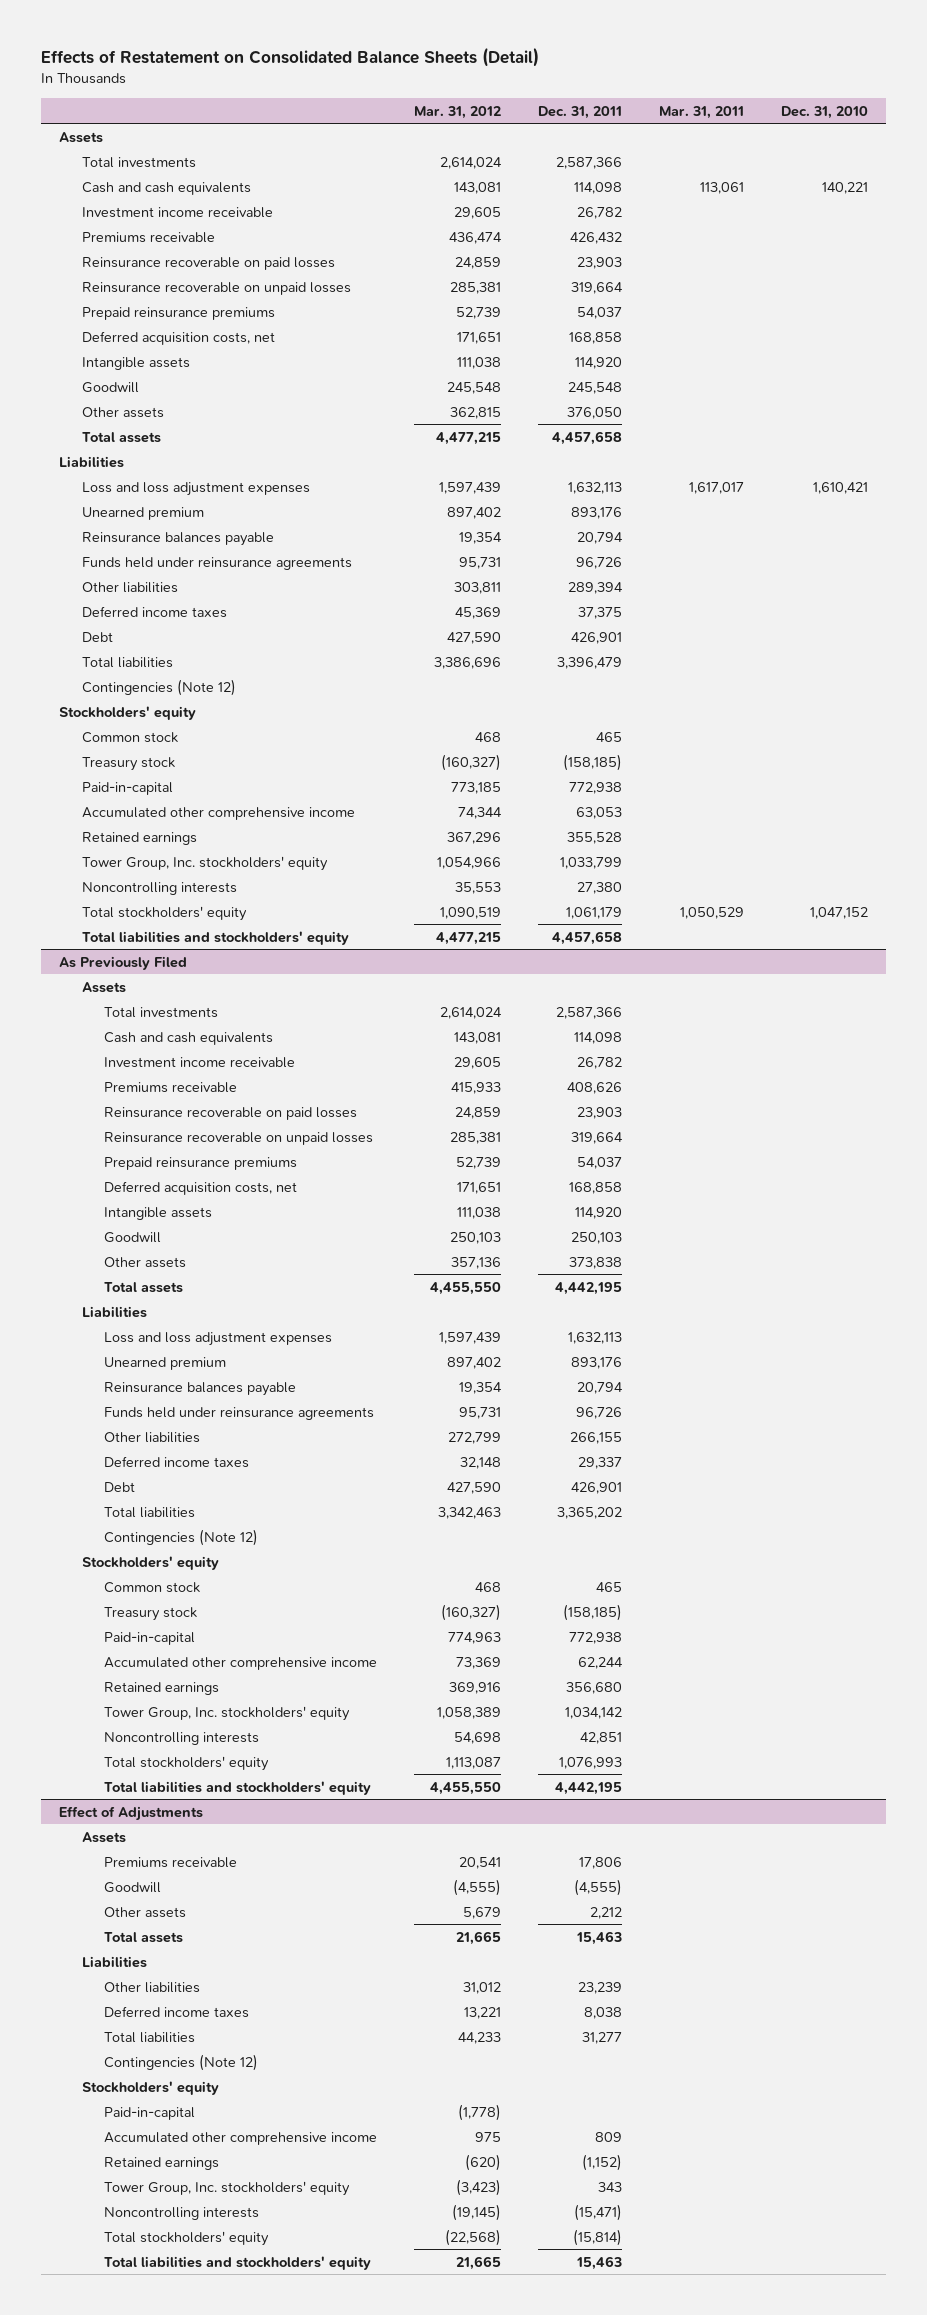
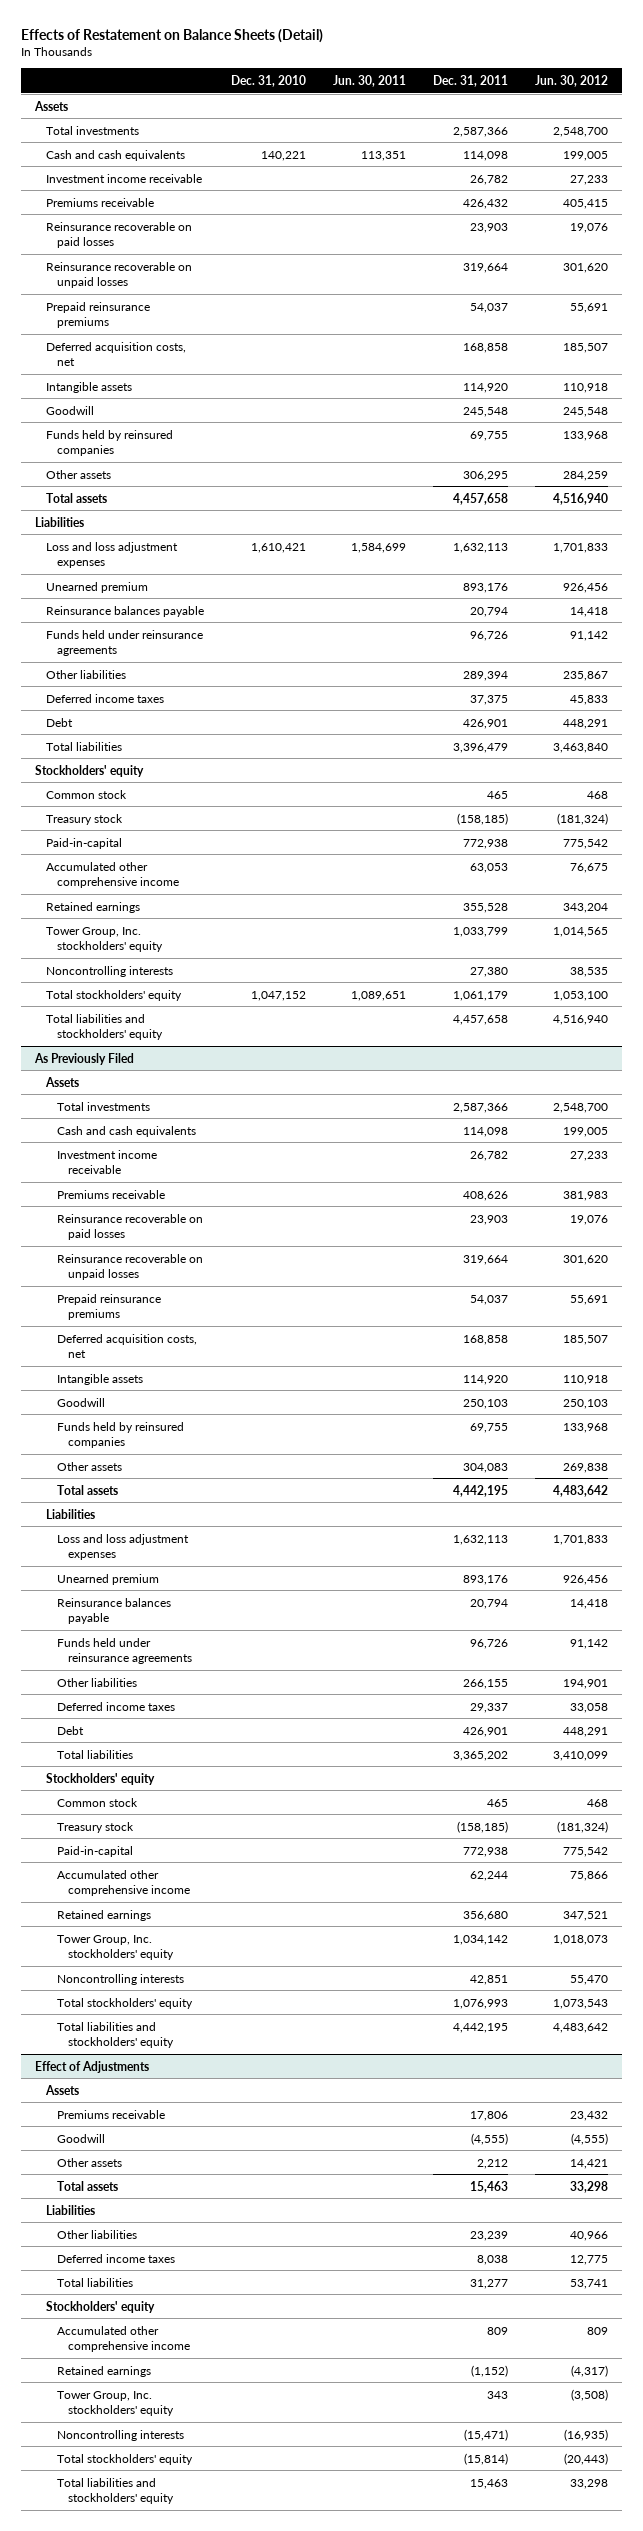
- Effects of Restatement on Consolidated Balance Sheets (Detail)
+ Effects of Restatement on Balance Sheets (Detail)
- | Mar. 31, 2012 | Dec. 31, 2011 | Mar. 31, 2011 | Dec. 31, 2010
+ | Dec. 31, 2010 | Jun. 30, 2011 | Dec. 31, 2011 | Jun. 30, 2012
- Other assets | 362,815 | 376,050 | |
+ Funds held by reinsured companies | | | 69,755 | 133,968
+ Other assets | | | 306,295 | 284,259
- Contingencies (Note 12)
@ As Previously Filed
- Other assets | 357,136 | 373,838 | |
+ Funds held by reinsured companies | | | 69,755 | 133,968
+ Other assets | | | 304,083 | 269,838
- Contingencies (Note 12)
@ Effect of Adjustments
- Contingencies (Note 12)
- Paid-in-capital | (1,778) | | |

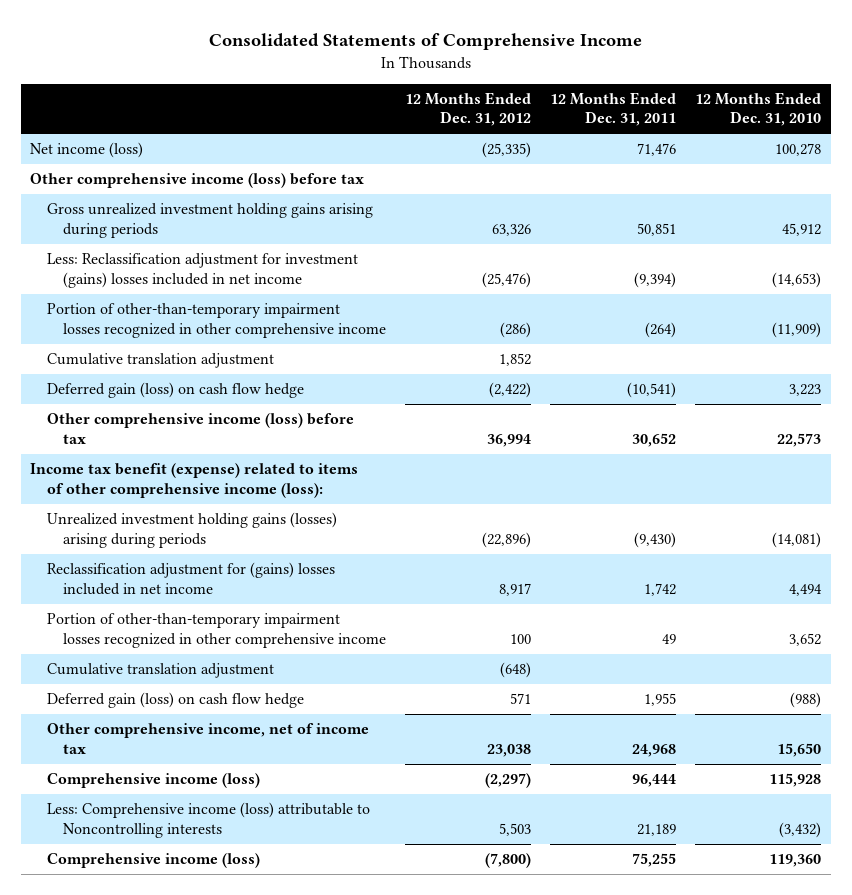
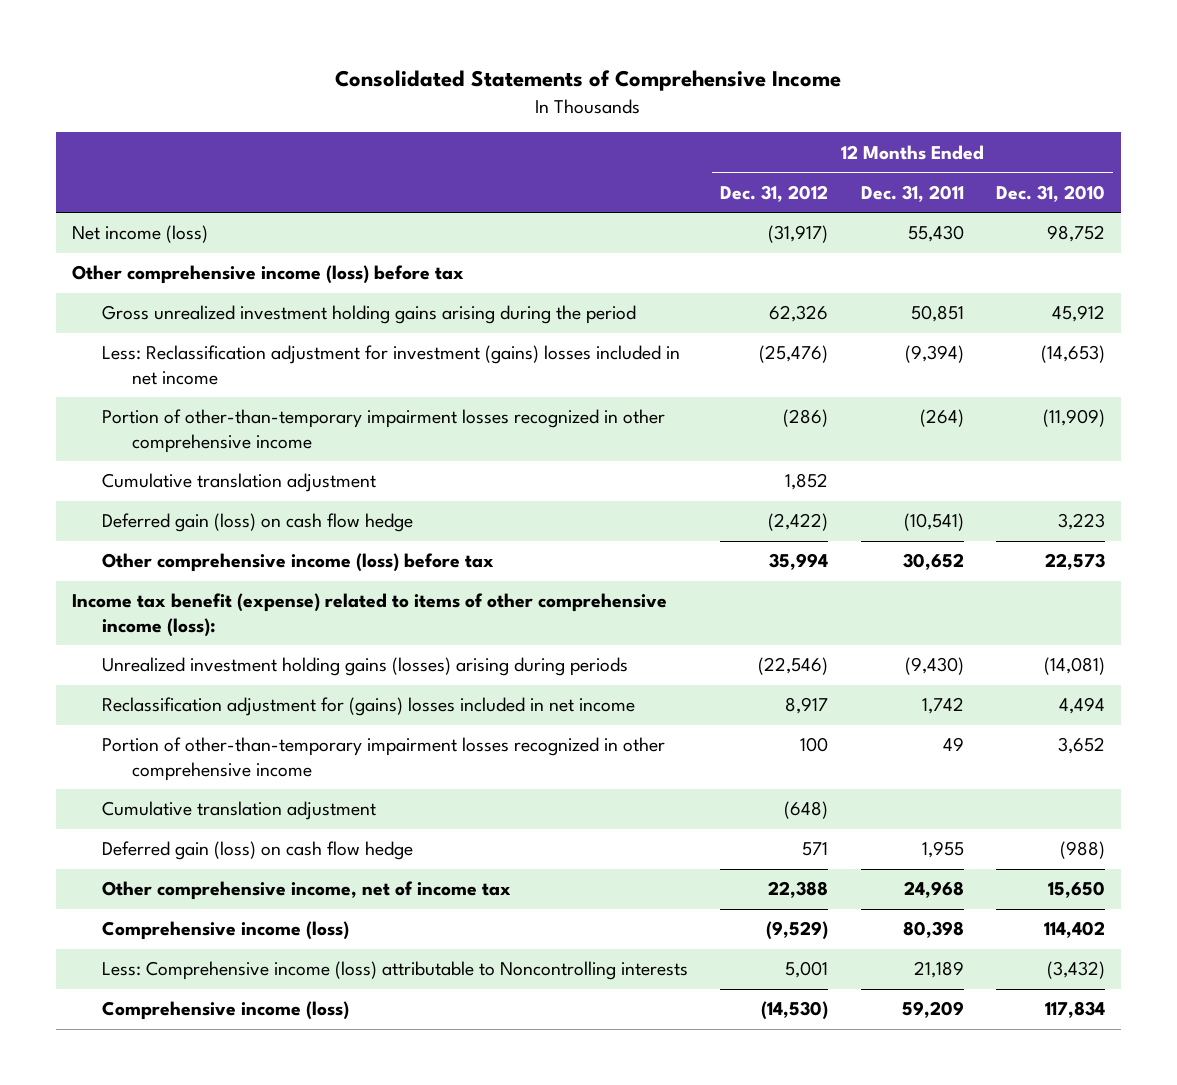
- Net income (loss) | (25,335) | 71,476 | 100,278
+ Net income (loss) | (31,917) | 55,430 | 98,752
- Gross unrealized investment holding gains arising during periods | 63,326 | 50,851 | 45,912
+ Gross unrealized investment holding gains arising during the period | 62,326 | 50,851 | 45,912
- Other comprehensive income (loss) before tax | 36,994 | 30,652 | 22,573
+ Other comprehensive income (loss) before tax | 35,994 | 30,652 | 22,573
- Unrealized investment holding gains (losses) arising during periods | (22,896) | (9,430) | (14,081)
+ Unrealized investment holding gains (losses) arising during periods | (22,546) | (9,430) | (14,081)
- Other comprehensive income, net of income tax | 23,038 | 24,968 | 15,650
- Comprehensive income (loss) | (2,297) | 96,444 | 115,928
- Less: Comprehensive income (loss) attributable to Noncontrolling interests | 5,503 | 21,189 | (3,432)
- Comprehensive income (loss) | (7,800) | 75,255 | 119,360
+ Other comprehensive income, net of income tax | 22,388 | 24,968 | 15,650
+ Comprehensive income (loss) | (9,529) | 80,398 | 114,402
+ Less: Comprehensive income (loss) attributable to Noncontrolling interests | 5,001 | 21,189 | (3,432)
+ Comprehensive income (loss) | (14,530) | 59,209 | 117,834

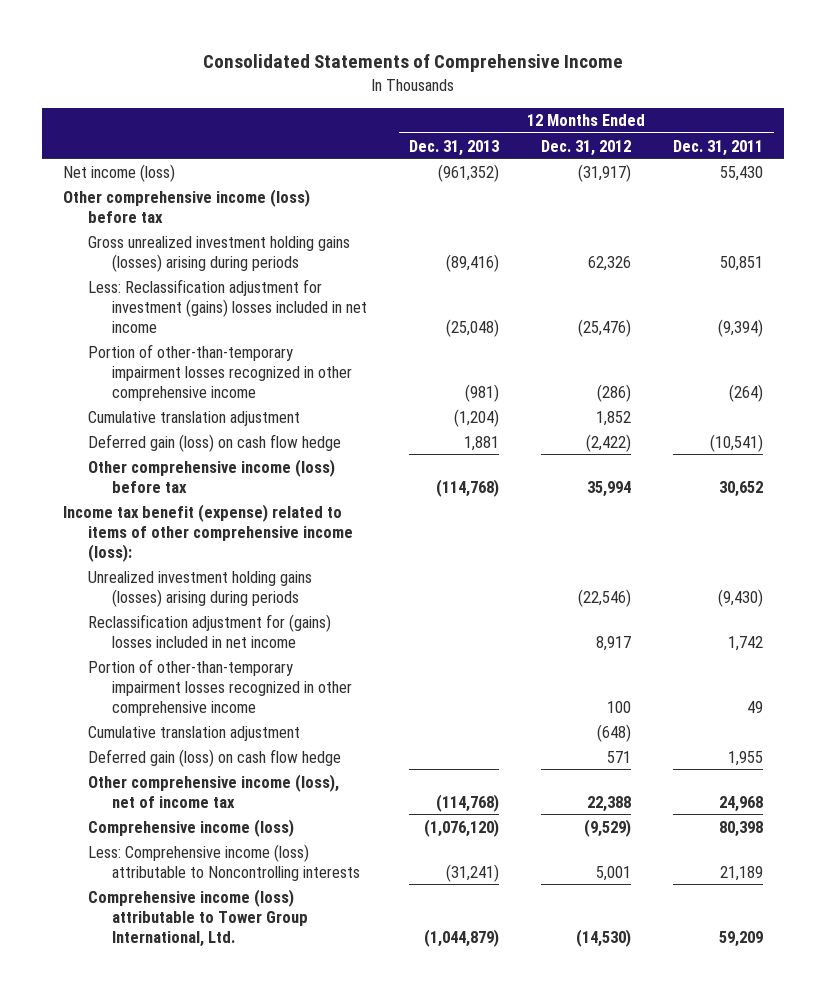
- | 12 Months Ended Dec. 31, 2012 | 12 Months Ended Dec. 31, 2011 | 12 Months Ended Dec. 31, 2010
+ | 12 Months Ended Dec. 31, 2013 | 12 Months Ended Dec. 31, 2012 | 12 Months Ended Dec. 31, 2011
- Gross unrealized investment holding gains arising during the period | 62,326 | 50,851 | 45,912
+ Gross unrealized investment holding gains (losses) arising during periods | (89,416) | 62,326 | 50,851
- Other comprehensive income, net of income tax | 22,388 | 24,968 | 15,650
+ Other comprehensive income (loss), net of income tax | (114,768) | 22,388 | 24,968
- Comprehensive income (loss) | (14,530) | 59,209 | 117,834
+ Comprehensive income (loss) attributable to Tower Group International, Ltd. | (1,044,879) | (14,530) | 59,209

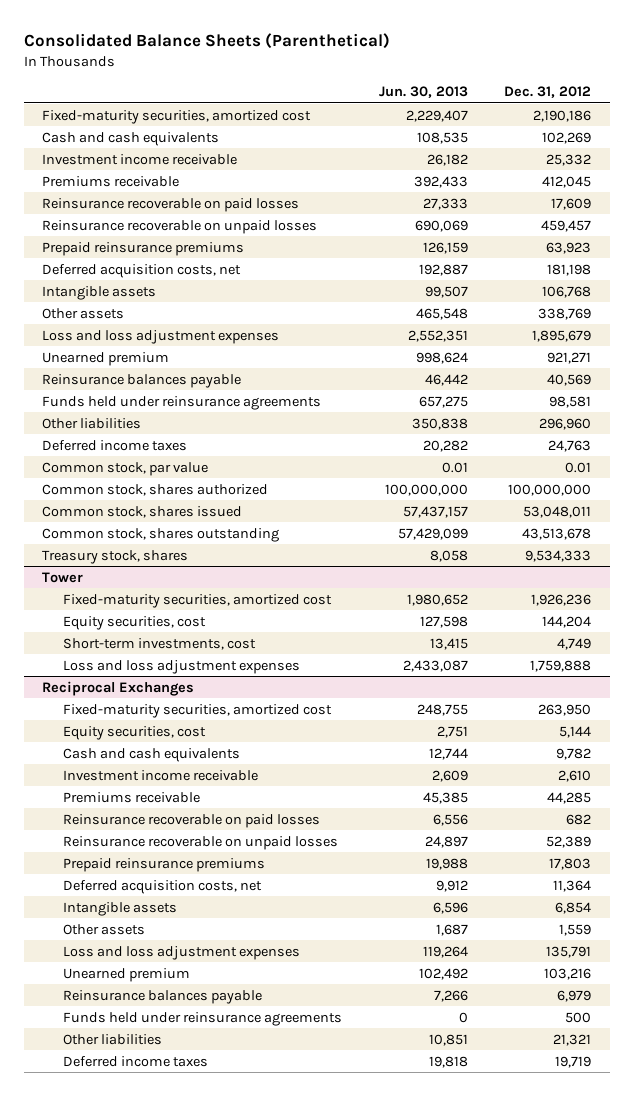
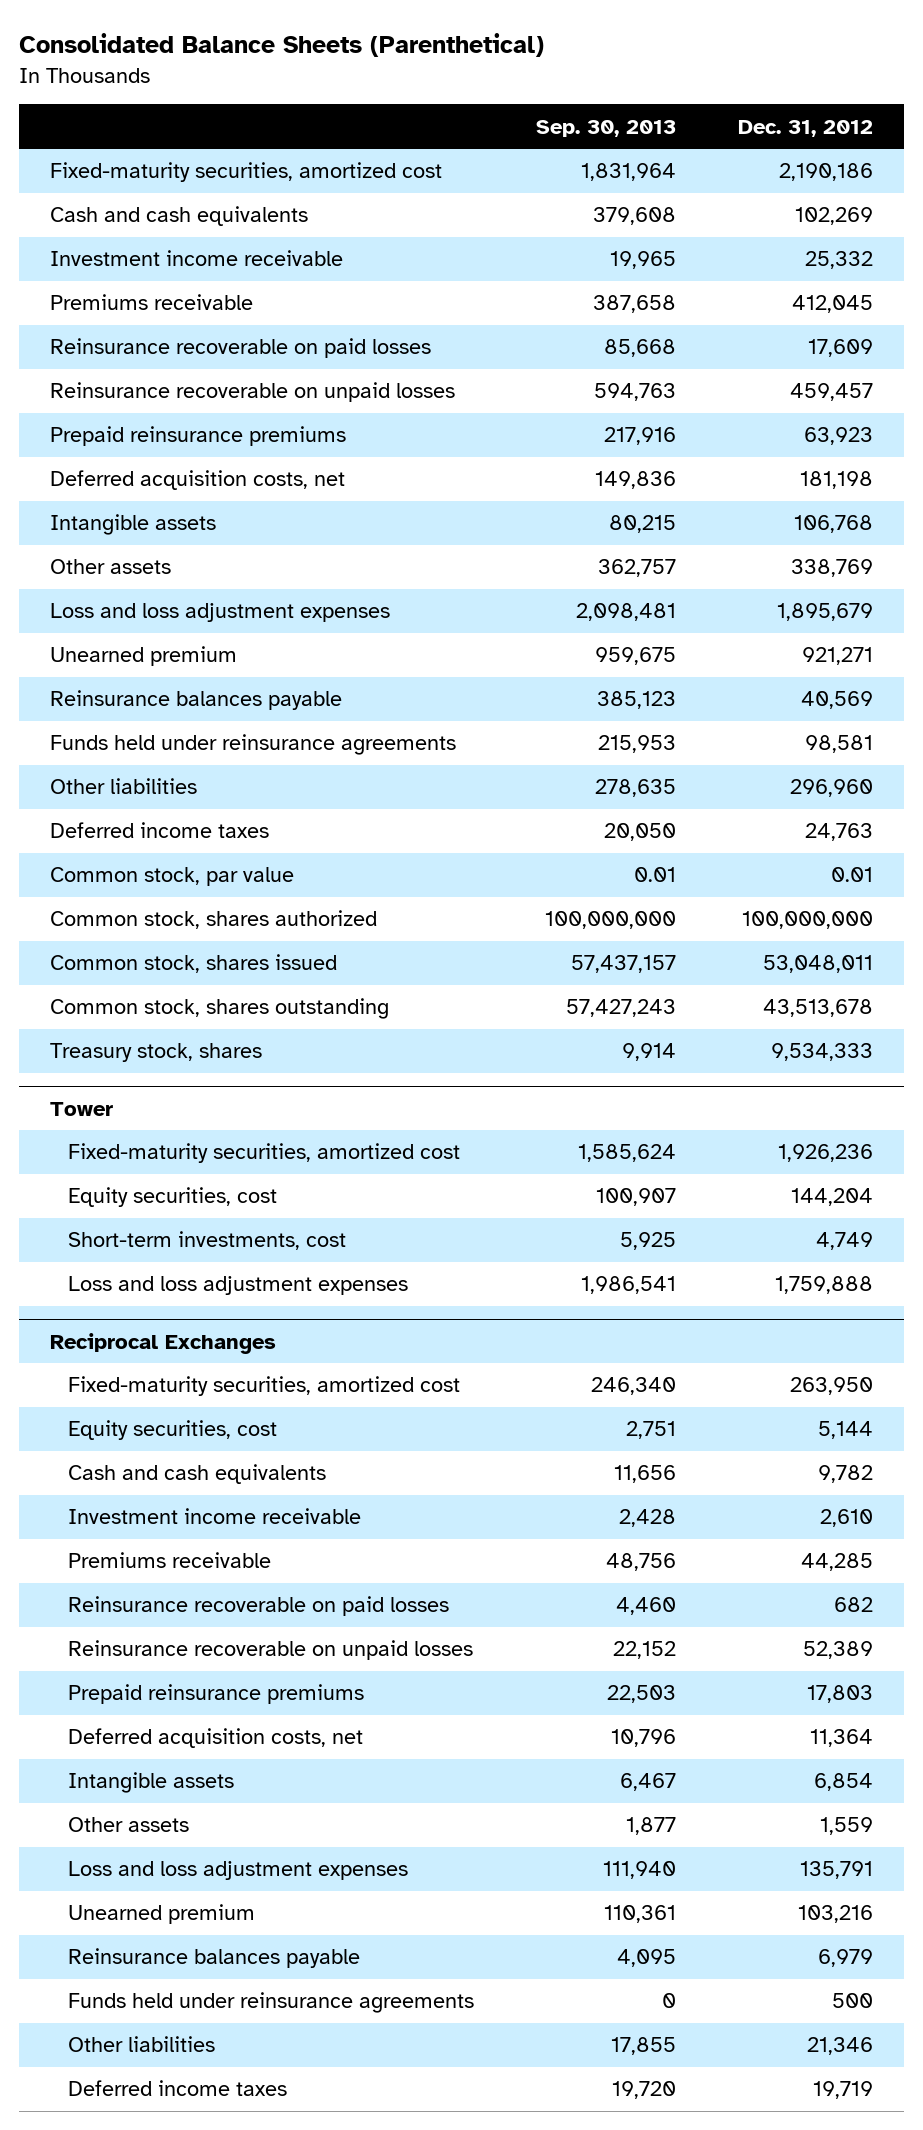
- | Jun. 30, 2013 | Dec. 31, 2012
+ | Sep. 30, 2013 | Dec. 31, 2012
@ Reciprocal Exchanges
- Other liabilities | 10,851 | 21,321
+ Other liabilities | 17,855 | 21,346

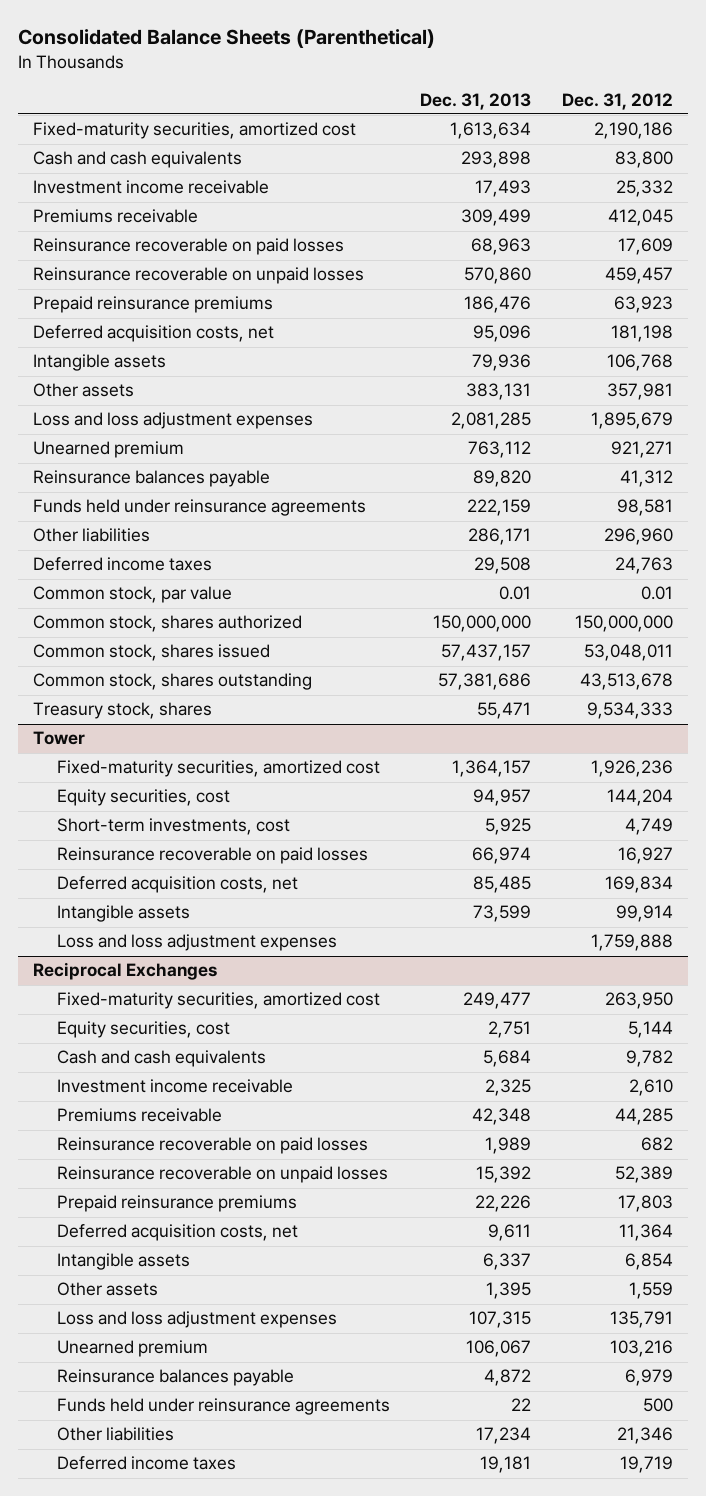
- | Sep. 30, 2013 | Dec. 31, 2012
+ | Dec. 31, 2013 | Dec. 31, 2012
- Cash and cash equivalents | 379,608 | 102,269
+ Cash and cash equivalents | 293,898 | 83,800
- Other assets | 362,757 | 338,769
+ Other assets | 383,131 | 357,981
- Reinsurance balances payable | 385,123 | 40,569
+ Reinsurance balances payable | 89,820 | 41,312
- Common stock, shares authorized | 100,000,000 | 100,000,000
+ Common stock, shares authorized | 150,000,000 | 150,000,000
@ Tower
+ Reinsurance recoverable on paid losses | 66,974 | 16,927
+ Deferred acquisition costs, net | 85,485 | 169,834
+ Intangible assets | 73,599 | 99,914

